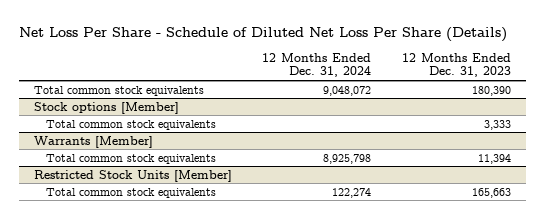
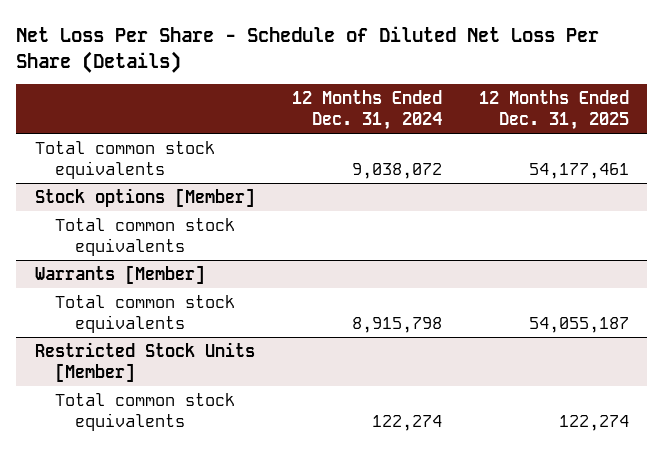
- | 12 Months Ended Dec. 31, 2024 | 12 Months Ended Dec. 31, 2023
+ | 12 Months Ended Dec. 31, 2024 | 12 Months Ended Dec. 31, 2025
- Total common stock equivalents | 9,048,072 | 180,390
+ Total common stock equivalents | 9,038,072 | 54,177,461
@ Warrants [Member]
- Total common stock equivalents | 8,925,798 | 11,394
+ Total common stock equivalents | 8,915,798 | 54,055,187

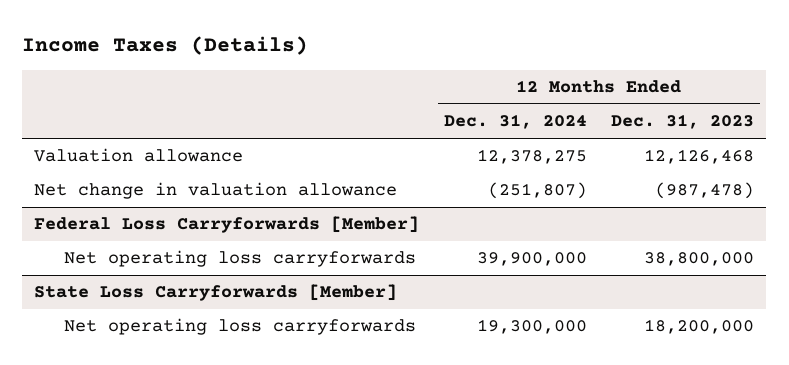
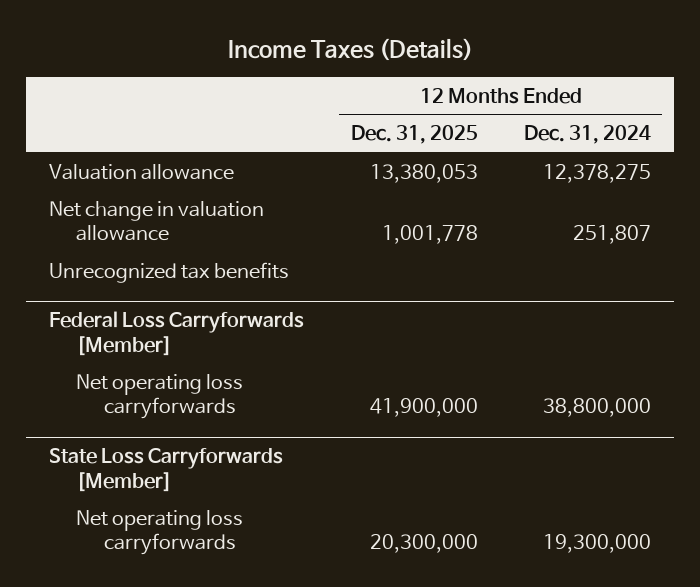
- | 12 Months Ended Dec. 31, 2024 | 12 Months Ended Dec. 31, 2023
+ | 12 Months Ended Dec. 31, 2025 | 12 Months Ended Dec. 31, 2024
- Net change in valuation allowance | (251,807) | (987,478)
+ Net change in valuation allowance | 1,001,778 | 251,807
+ Unrecognized tax benefits
@ Federal Loss Carryforwards [Member]
- Net operating loss carryforwards | 39,900,000 | 38,800,000
+ Net operating loss carryforwards | 41,900,000 | 38,800,000

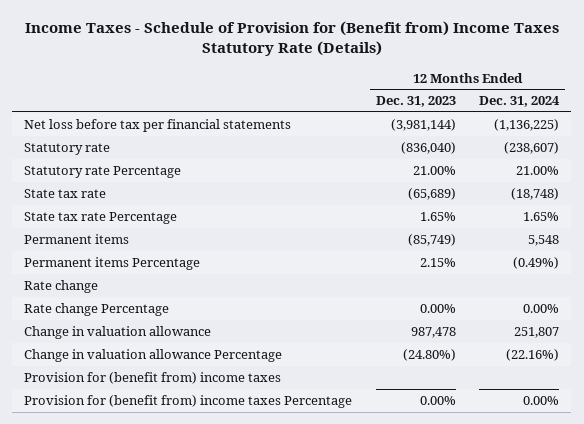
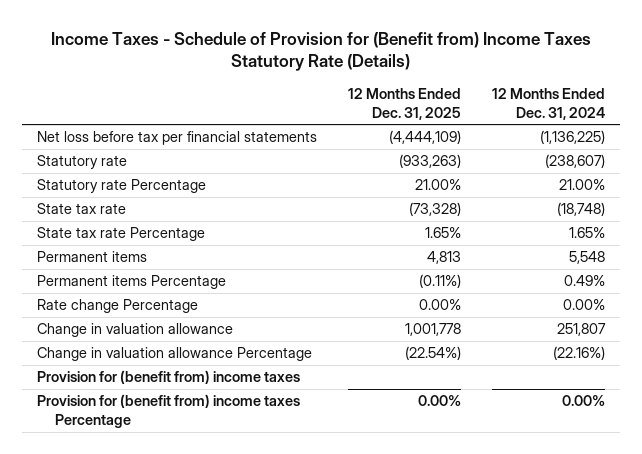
- | 12 Months Ended Dec. 31, 2023 | 12 Months Ended Dec. 31, 2024
+ | 12 Months Ended Dec. 31, 2025 | 12 Months Ended Dec. 31, 2024
- Permanent items Percentage | 2.15% | (0.49%)
- Rate change
+ Permanent items Percentage | (0.11%) | 0.49%

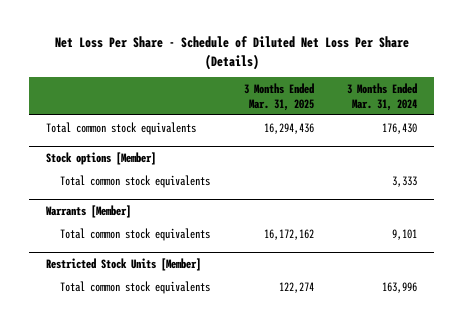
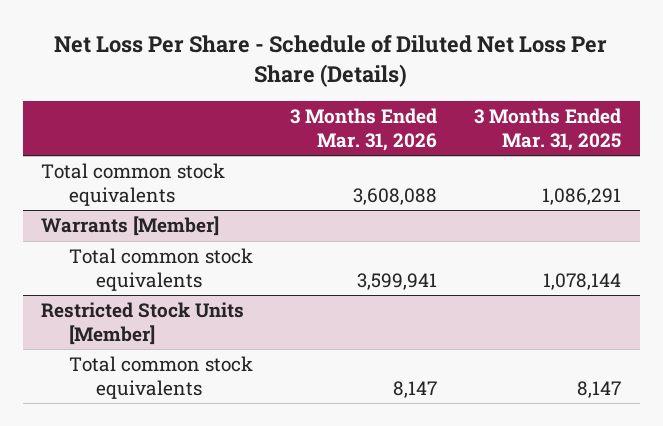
- | 3 Months Ended Mar. 31, 2025 | 3 Months Ended Mar. 31, 2024
+ | 3 Months Ended Mar. 31, 2026 | 3 Months Ended Mar. 31, 2025
- Total common stock equivalents | 16,294,436 | 176,430
- Stock options [Member]
- Total common stock equivalents | | 3,333
+ Total common stock equivalents | 3,608,088 | 1,086,291
@ Warrants [Member]
- Total common stock equivalents | 16,172,162 | 9,101
+ Total common stock equivalents | 3,599,941 | 1,078,144
@ Restricted Stock Units [Member]
- Total common stock equivalents | 122,274 | 163,996
+ Total common stock equivalents | 8,147 | 8,147

